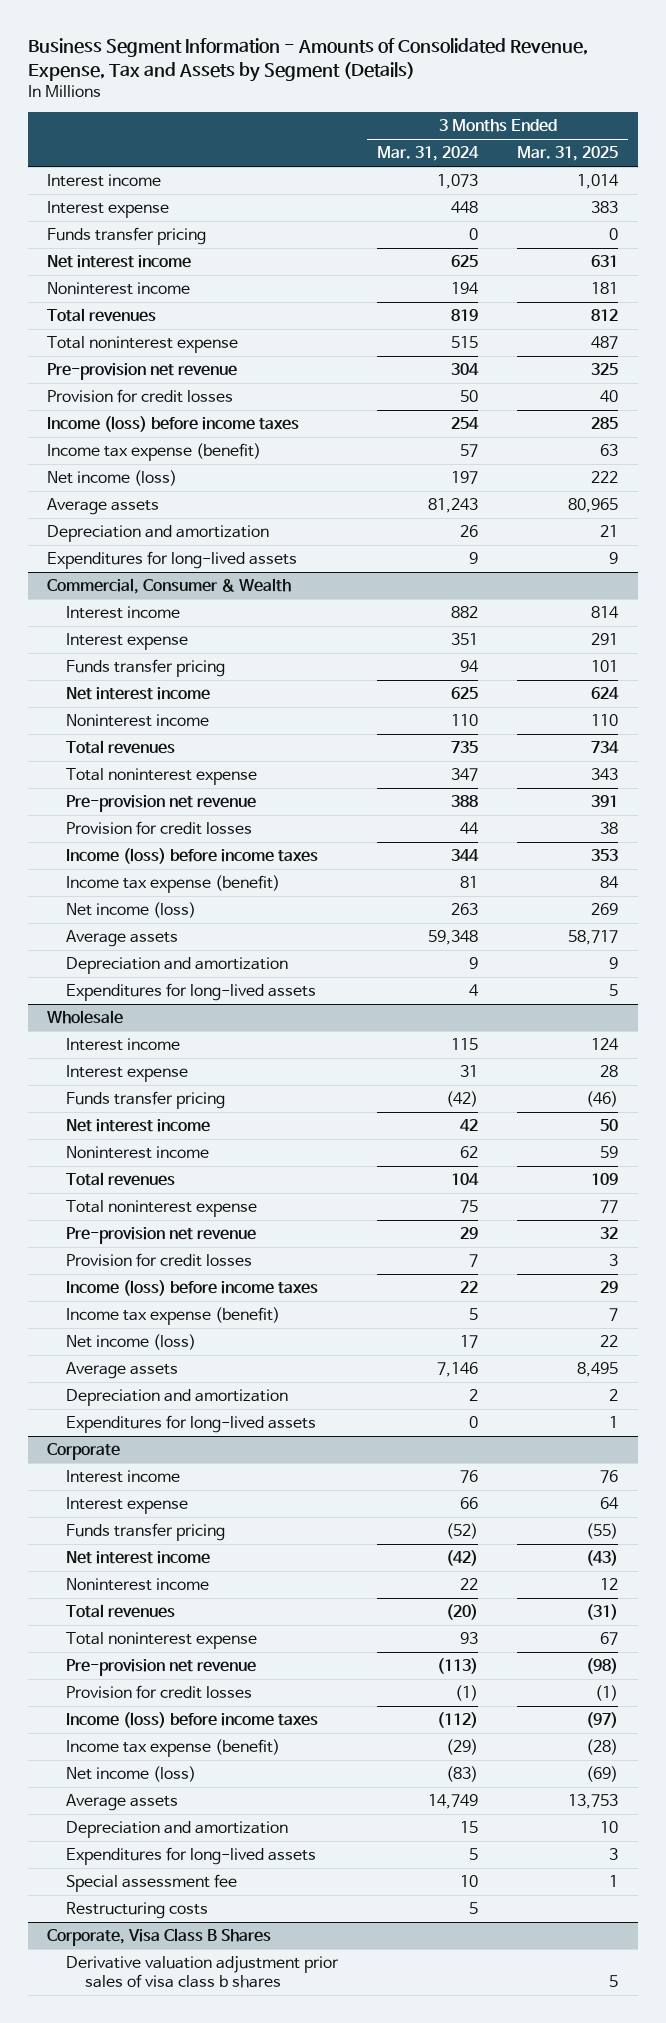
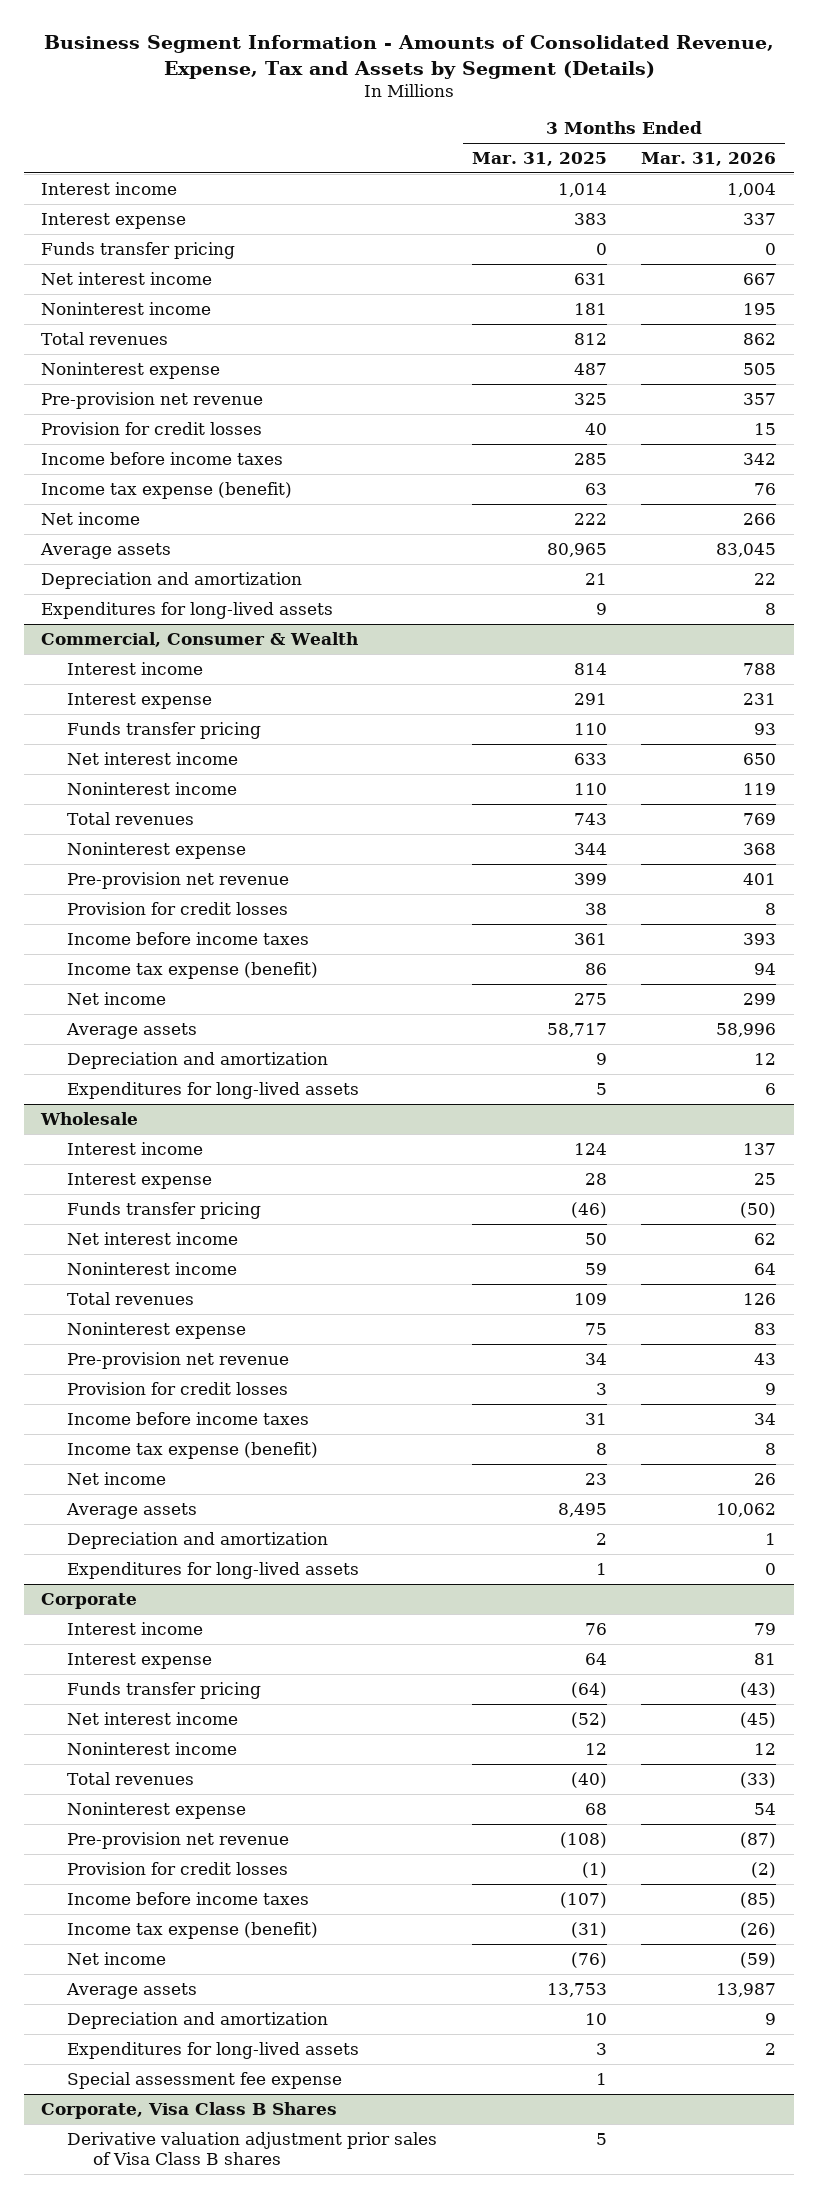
- | 3 Months Ended Mar. 31, 2024 | 3 Months Ended Mar. 31, 2025
+ | 3 Months Ended Mar. 31, 2025 | 3 Months Ended Mar. 31, 2026
- Total noninterest expense | 515 | 487
+ Noninterest expense | 487 | 505
- Income (loss) before income taxes | 254 | 285
+ Income before income taxes | 285 | 342
- Net income (loss) | 197 | 222
+ Net income | 222 | 266
@ Commercial, Consumer & Wealth
- Funds transfer pricing | 94 | 101
- Net interest income | 625 | 624
+ Funds transfer pricing | 110 | 93
+ Net interest income | 633 | 650
- Total revenues | 735 | 734
- Total noninterest expense | 347 | 343
- Pre-provision net revenue | 388 | 391
+ Total revenues | 743 | 769
+ Noninterest expense | 344 | 368
+ Pre-provision net revenue | 399 | 401
- Income (loss) before income taxes | 344 | 353
- Income tax expense (benefit) | 81 | 84
- Net income (loss) | 263 | 269
+ Income before income taxes | 361 | 393
+ Income tax expense (benefit) | 86 | 94
+ Net income | 275 | 299
@ Wholesale
- Total noninterest expense | 75 | 77
- Pre-provision net revenue | 29 | 32
+ Noninterest expense | 75 | 83
+ Pre-provision net revenue | 34 | 43
- Income (loss) before income taxes | 22 | 29
- Income tax expense (benefit) | 5 | 7
- Net income (loss) | 17 | 22
+ Income before income taxes | 31 | 34
+ Income tax expense (benefit) | 8 | 8
+ Net income | 23 | 26
@ Corporate
- Funds transfer pricing | (52) | (55)
- Net interest income | (42) | (43)
+ Funds transfer pricing | (64) | (43)
+ Net interest income | (52) | (45)
- Total revenues | (20) | (31)
- Total noninterest expense | 93 | 67
- Pre-provision net revenue | (113) | (98)
+ Total revenues | (40) | (33)
+ Noninterest expense | 68 | 54
+ Pre-provision net revenue | (108) | (87)
- Income (loss) before income taxes | (112) | (97)
- Income tax expense (benefit) | (29) | (28)
- Net income (loss) | (83) | (69)
+ Income before income taxes | (107) | (85)
+ Income tax expense (benefit) | (31) | (26)
+ Net income | (76) | (59)
- Special assessment fee | 10 | 1
- Restructuring costs | 5 |
+ Special assessment fee expense | 1 |
@ Corporate, Visa Class B Shares
- Derivative valuation adjustment prior sales of visa class b shares | | 5
+ Derivative valuation adjustment prior sales of Visa Class B shares | 5 |

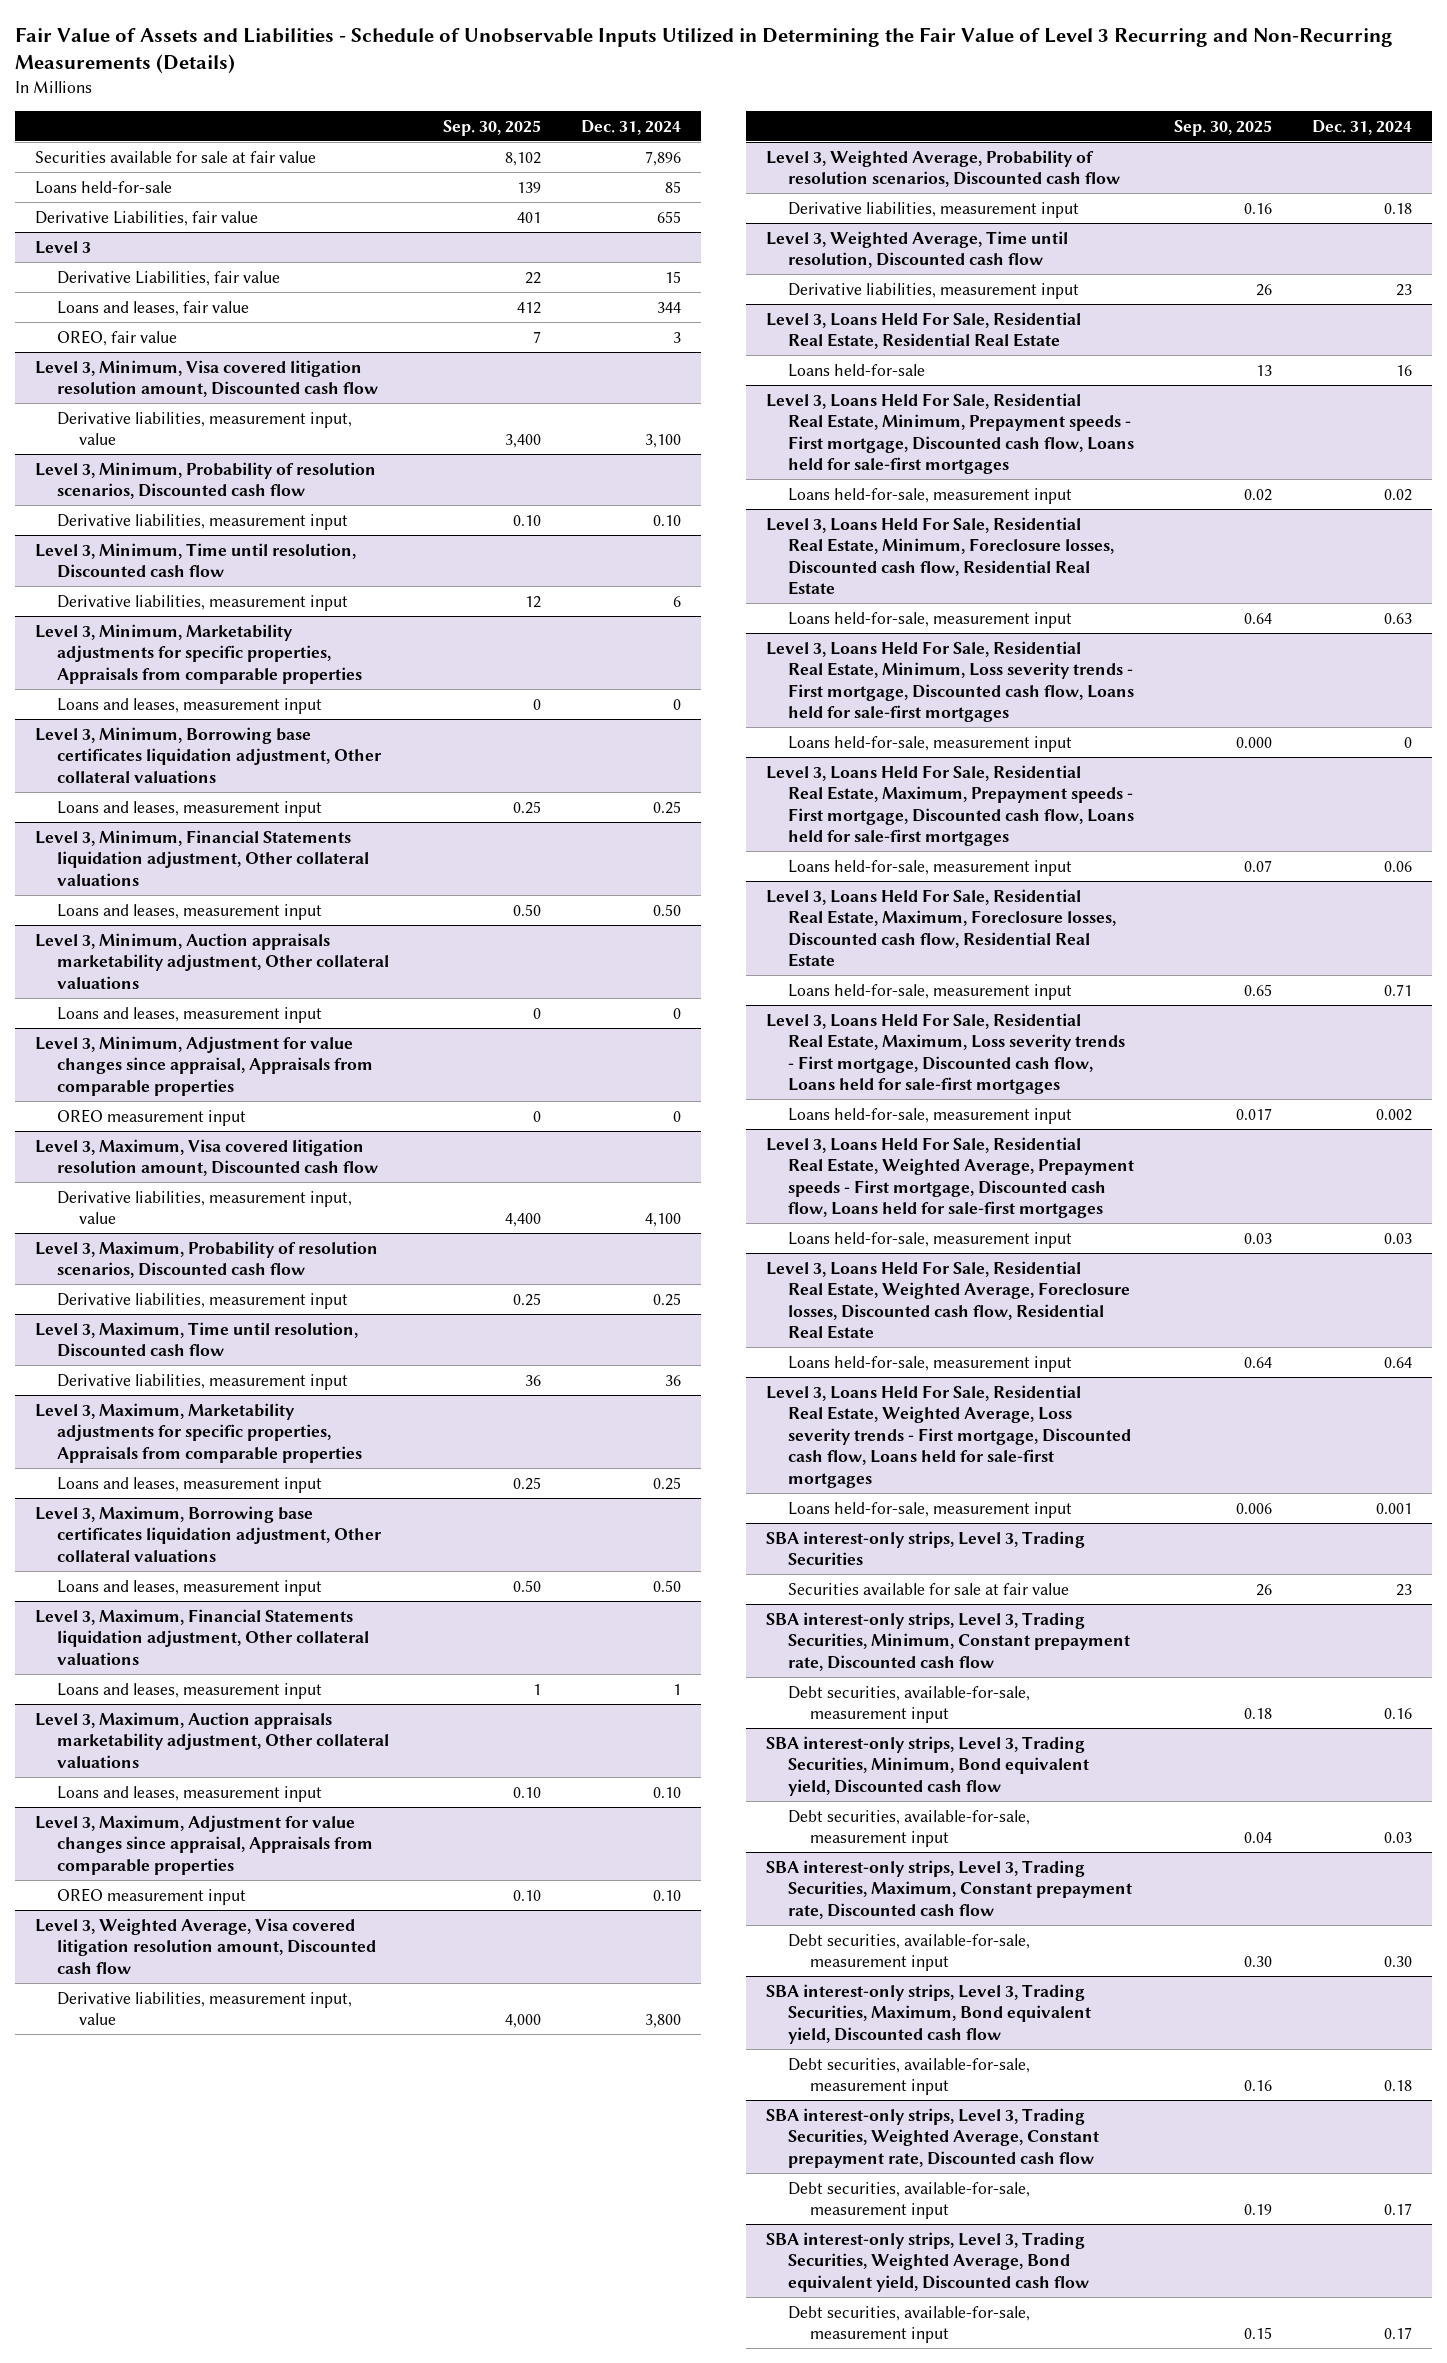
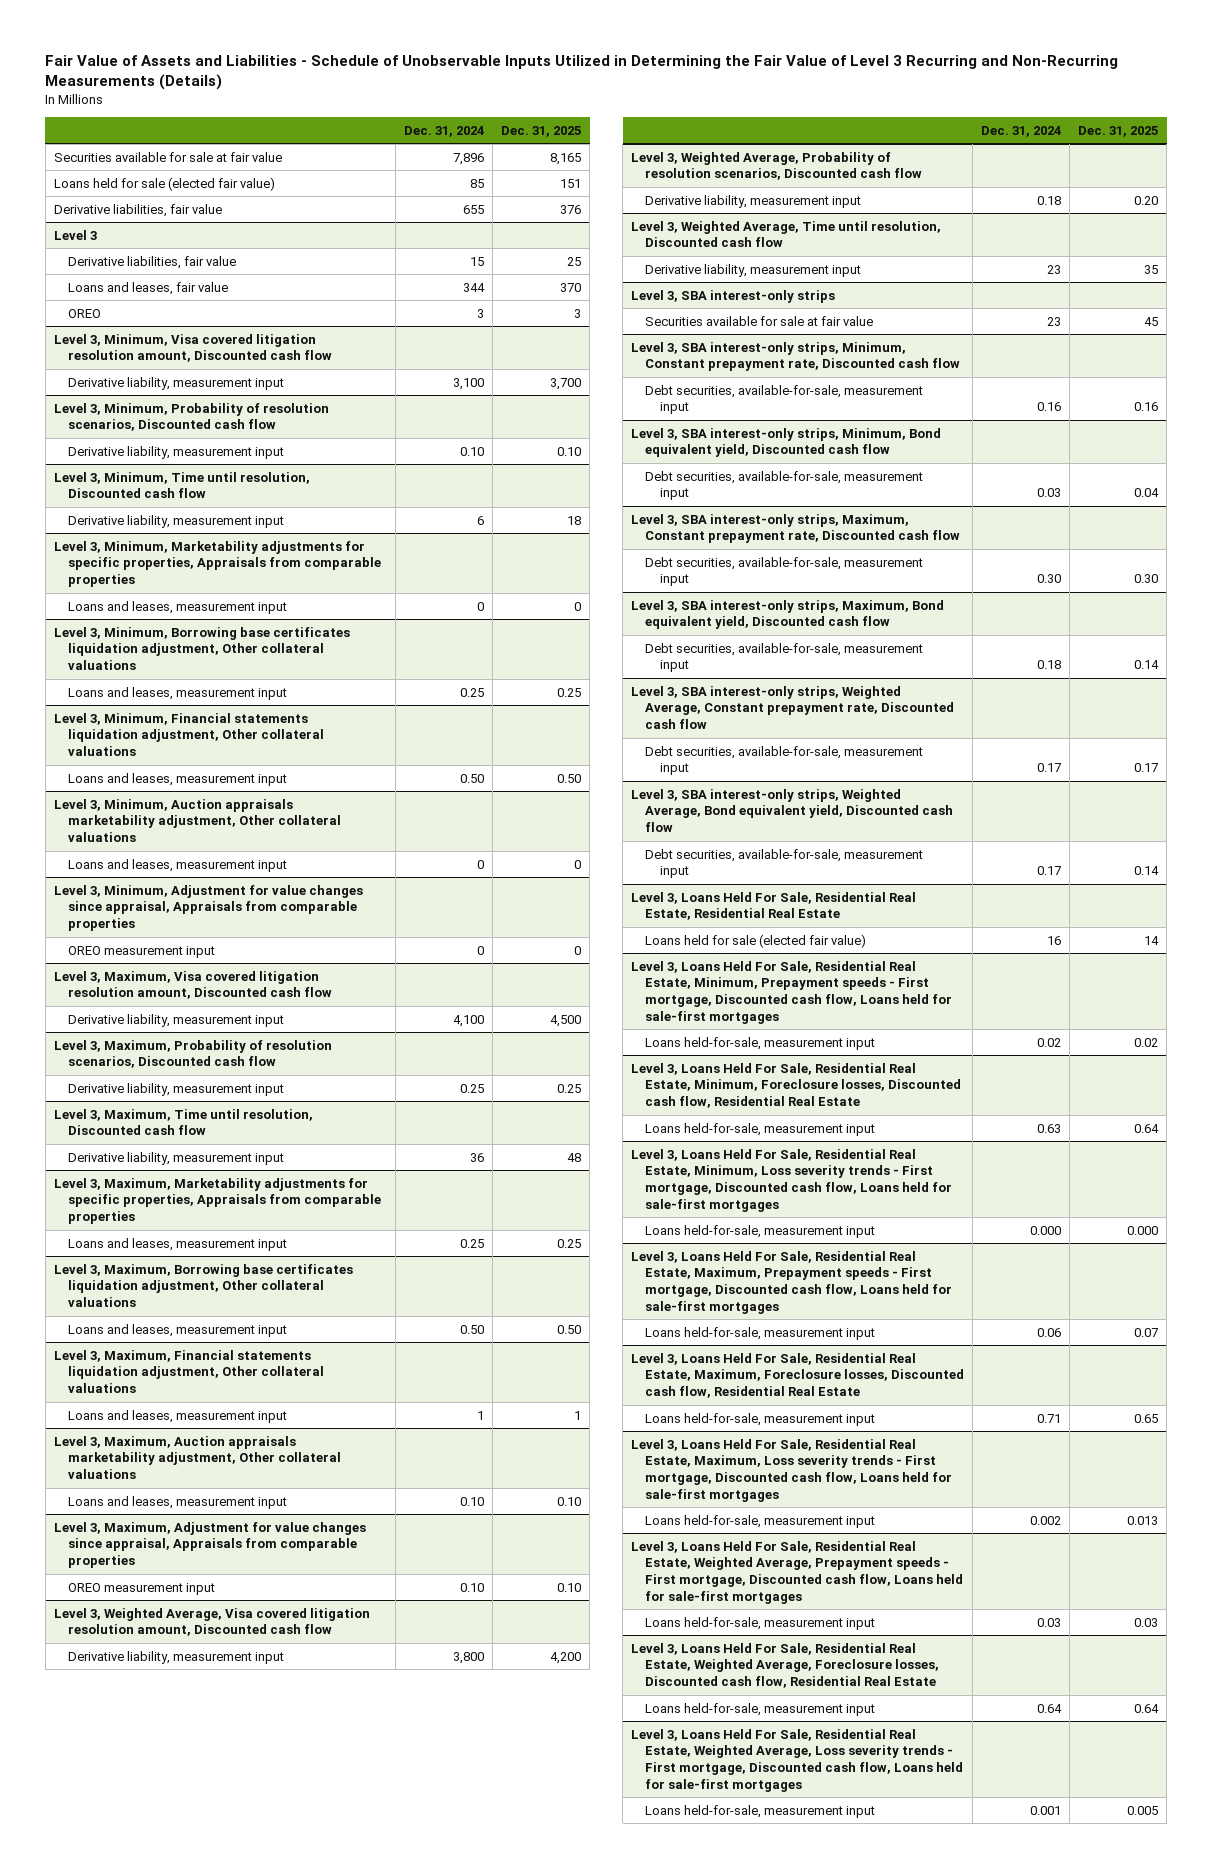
- | Sep. 30, 2025 | Dec. 31, 2024
+ | Dec. 31, 2024 | Dec. 31, 2025
- Loans held-for-sale | 139 | 85
- Derivative Liabilities, fair value | 401 | 655
+ Loans held for sale (elected fair value) | 85 | 151
+ Derivative liabilities, fair value | 655 | 376
@ Level 3
- Derivative Liabilities, fair value | 22 | 15
+ Derivative liabilities, fair value | 15 | 25
- OREO, fair value | 7 | 3
+ OREO | 3 | 3
@ Level 3, Minimum, Visa covered litigation resolution amount, Discounted cash flow
- Derivative liabilities, measurement input, value | 3,400 | 3,100
+ Derivative liability, measurement input | 3,100 | 3,700
@ Level 3, Minimum, Probability of resolution scenarios, Discounted cash flow
- Derivative liabilities, measurement input | 0.10 | 0.10
+ Derivative liability, measurement input | 0.10 | 0.10
@ Level 3, Minimum, Time until resolution, Discounted cash flow
- Derivative liabilities, measurement input | 12 | 6
+ Derivative liability, measurement input | 6 | 18
- Level 3, Minimum, Financial Statements liquidation adjustment, Other collateral valuations
+ Level 3, Minimum, Financial statements liquidation adjustment, Other collateral valuations
@ Level 3, Maximum, Visa covered litigation resolution amount, Discounted cash flow
- Derivative liabilities, measurement input, value | 4,400 | 4,100
+ Derivative liability, measurement input | 4,100 | 4,500
@ Level 3, Maximum, Probability of resolution scenarios, Discounted cash flow
- Derivative liabilities, measurement input | 0.25 | 0.25
+ Derivative liability, measurement input | 0.25 | 0.25
@ Level 3, Maximum, Time until resolution, Discounted cash flow
- Derivative liabilities, measurement input | 36 | 36
+ Derivative liability, measurement input | 36 | 48
- Level 3, Maximum, Financial Statements liquidation adjustment, Other collateral valuations
+ Level 3, Maximum, Financial statements liquidation adjustment, Other collateral valuations
@ Level 3, Weighted Average, Visa covered litigation resolution amount, Discounted cash flow
- Derivative liabilities, measurement input, value | 4,000 | 3,800
+ Derivative liability, measurement input | 3,800 | 4,200
@ Level 3, Weighted Average, Probability of resolution scenarios, Discounted cash flow
- Derivative liabilities, measurement input | 0.16 | 0.18
+ Derivative liability, measurement input | 0.18 | 0.20
@ Level 3, Weighted Average, Time until resolution, Discounted cash flow
- Derivative liabilities, measurement input | 26 | 23
+ Derivative liability, measurement input | 23 | 35
+ Level 3, SBA interest-only strips
+ Securities available for sale at fair value | 23 | 45
+ Level 3, SBA interest-only strips, Minimum, Constant prepayment rate, Discounted cash flow
+ Debt securities, available-for-sale, measurement input | 0.16 | 0.16
+ Level 3, SBA interest-only strips, Minimum, Bond equivalent yield, Discounted cash flow
+ Debt securities, available-for-sale, measurement input | 0.03 | 0.04
+ Level 3, SBA interest-only strips, Maximum, Constant prepayment rate, Discounted cash flow
+ Debt securities, available-for-sale, measurement input | 0.30 | 0.30
+ Level 3, SBA interest-only strips, Maximum, Bond equivalent yield, Discounted cash flow
+ Debt securities, available-for-sale, measurement input | 0.18 | 0.14
+ Level 3, SBA interest-only strips, Weighted Average, Constant prepayment rate, Discounted cash flow
+ Debt securities, available-for-sale, measurement input | 0.17 | 0.17
+ Level 3, SBA interest-only strips, Weighted Average, Bond equivalent yield, Discounted cash flow
+ Debt securities, available-for-sale, measurement input | 0.17 | 0.14
@ Level 3, Loans Held For Sale, Residential Real Estate, Residential Real Estate
- Loans held-for-sale | 13 | 16
+ Loans held for sale (elected fair value) | 16 | 14
@ Level 3, Loans Held For Sale, Residential Real Estate, Minimum, Loss severity trends - First mortgage, Discounted cash flow, Loans held for sale-first mortgages
- Loans held-for-sale, measurement input | 0.000 | 0
+ Loans held-for-sale, measurement input | 0.000 | 0.000
- SBA interest-only strips, Level 3, Trading Securities
- Securities available for sale at fair value | 26 | 23
- SBA interest-only strips, Level 3, Trading Securities, Minimum, Constant prepayment rate, Discounted cash flow
- Debt securities, available-for-sale, measurement input | 0.18 | 0.16
- SBA interest-only strips, Level 3, Trading Securities, Minimum, Bond equivalent yield, Discounted cash flow
- Debt securities, available-for-sale, measurement input | 0.04 | 0.03
- SBA interest-only strips, Level 3, Trading Securities, Maximum, Constant prepayment rate, Discounted cash flow
- Debt securities, available-for-sale, measurement input | 0.30 | 0.30
- SBA interest-only strips, Level 3, Trading Securities, Maximum, Bond equivalent yield, Discounted cash flow
- Debt securities, available-for-sale, measurement input | 0.16 | 0.18
- SBA interest-only strips, Level 3, Trading Securities, Weighted Average, Constant prepayment rate, Discounted cash flow
- Debt securities, available-for-sale, measurement input | 0.19 | 0.17
- SBA interest-only strips, Level 3, Trading Securities, Weighted Average, Bond equivalent yield, Discounted cash flow
- Debt securities, available-for-sale, measurement input | 0.15 | 0.17

